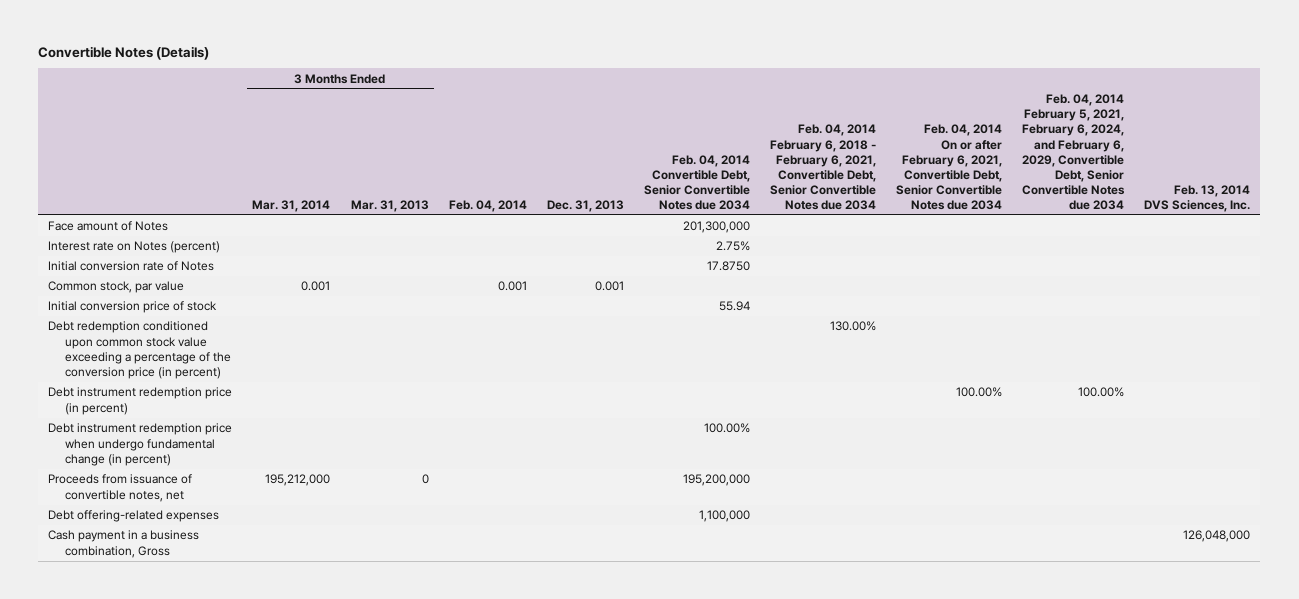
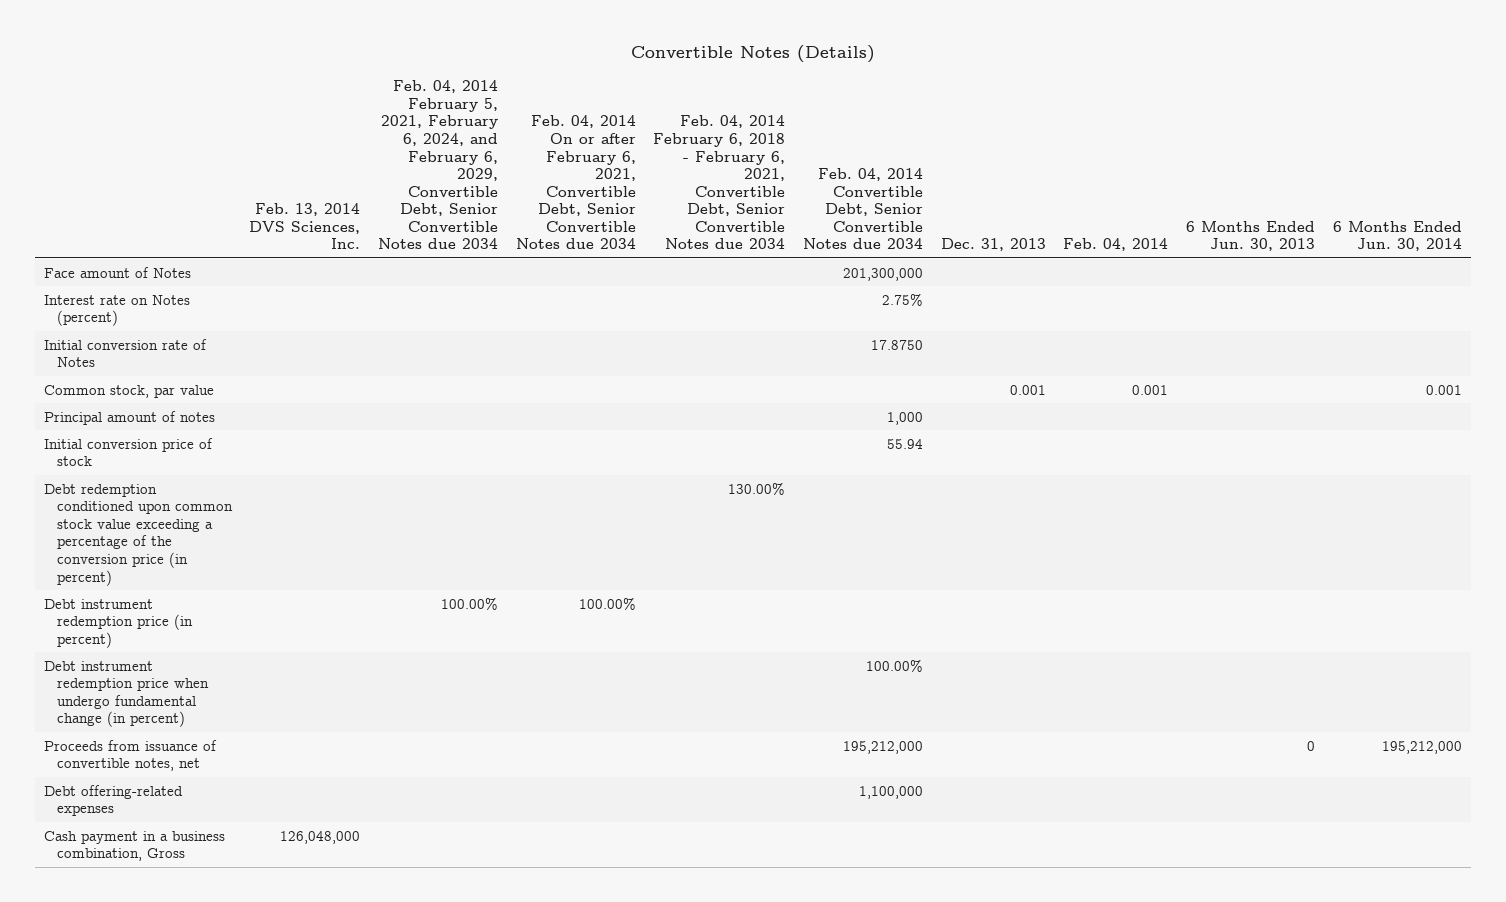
- | 3 Months Ended Mar. 31, 2014 | 3 Months Ended Mar. 31, 2013 | Feb. 04, 2014 | Dec. 31, 2013 | Feb. 04, 2014 Convertible Debt, Senior Convertible Notes due 2034 | Feb. 04, 2014 February 6, 2018 - February 6, 2021, Convertible Debt, Senior Convertible Notes due 2034 | Feb. 04, 2014 On or after February 6, 2021, Convertible Debt, Senior Convertible Notes due 2034 | Feb. 04, 2014 February 5, 2021, February 6, 2024, and February 6, 2029, Convertible Debt, Senior Convertible Notes due 2034 | Feb. 13, 2014 DVS Sciences, Inc.
+ | Feb. 13, 2014 DVS Sciences, Inc. | Feb. 04, 2014 February 5, 2021, February 6, 2024, and February 6, 2029, Convertible Debt, Senior Convertible Notes due 2034 | Feb. 04, 2014 On or after February 6, 2021, Convertible Debt, Senior Convertible Notes due 2034 | Feb. 04, 2014 February 6, 2018 - February 6, 2021, Convertible Debt, Senior Convertible Notes due 2034 | Feb. 04, 2014 Convertible Debt, Senior Convertible Notes due 2034 | Dec. 31, 2013 | Feb. 04, 2014 | 6 Months Ended Jun. 30, 2013 | 6 Months Ended Jun. 30, 2014
+ Principal amount of notes | | | | | 1,000 | | | |
- Proceeds from issuance of convertible notes, net | 195,212,000 | 0 | | | 195,200,000 | | | |
+ Proceeds from issuance of convertible notes, net | | | | | 195,212,000 | | | 0 | 195,212,000

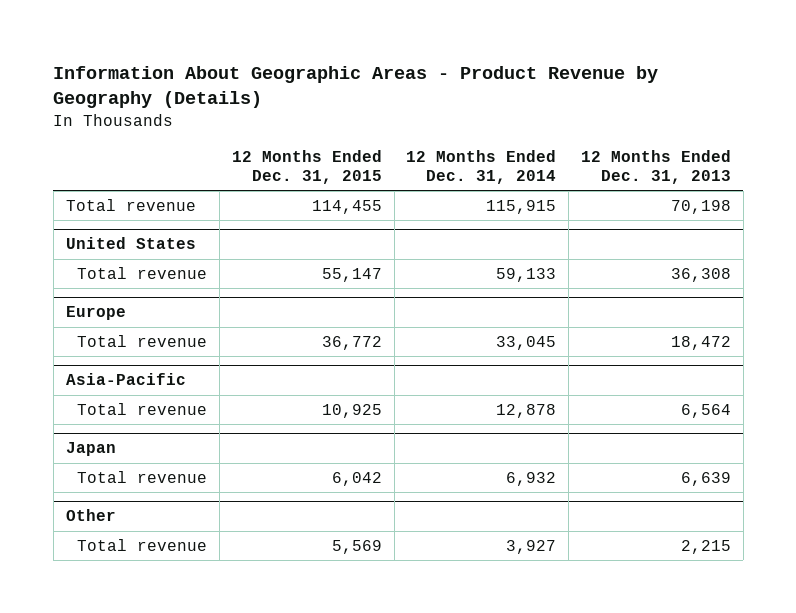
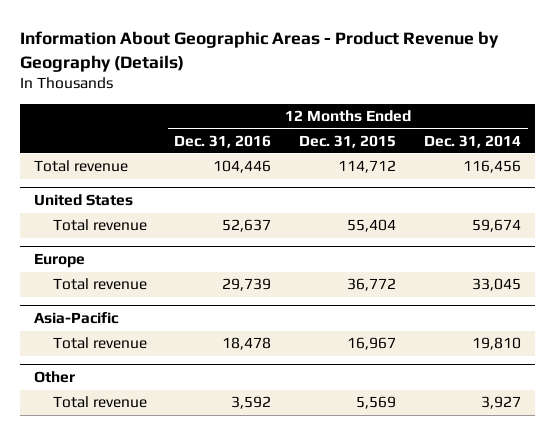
- | 12 Months Ended Dec. 31, 2015 | 12 Months Ended Dec. 31, 2014 | 12 Months Ended Dec. 31, 2013
+ | 12 Months Ended Dec. 31, 2016 | 12 Months Ended Dec. 31, 2015 | 12 Months Ended Dec. 31, 2014
- Total revenue | 114,455 | 115,915 | 70,198
+ Total revenue | 104,446 | 114,712 | 116,456
@ United States
- Total revenue | 55,147 | 59,133 | 36,308
+ Total revenue | 52,637 | 55,404 | 59,674
@ Asia-Pacific
- Total revenue | 10,925 | 12,878 | 6,564
- Japan
- Total revenue | 6,042 | 6,932 | 6,639
@ Asia-Pacific
+ Total revenue | 18,478 | 16,967 | 19,810

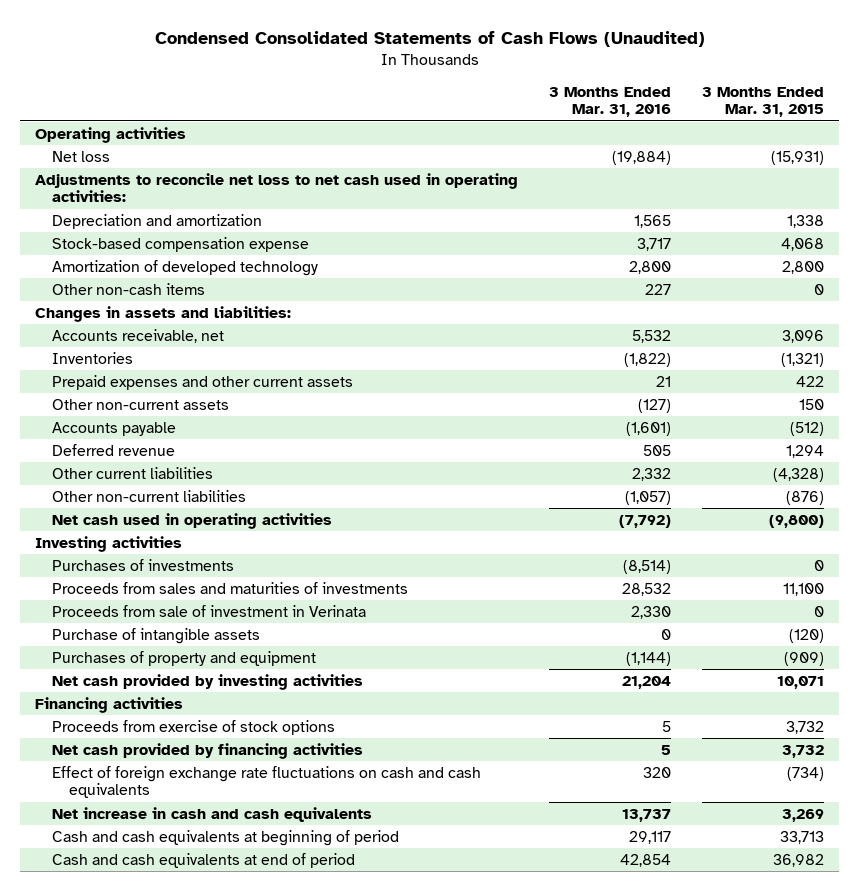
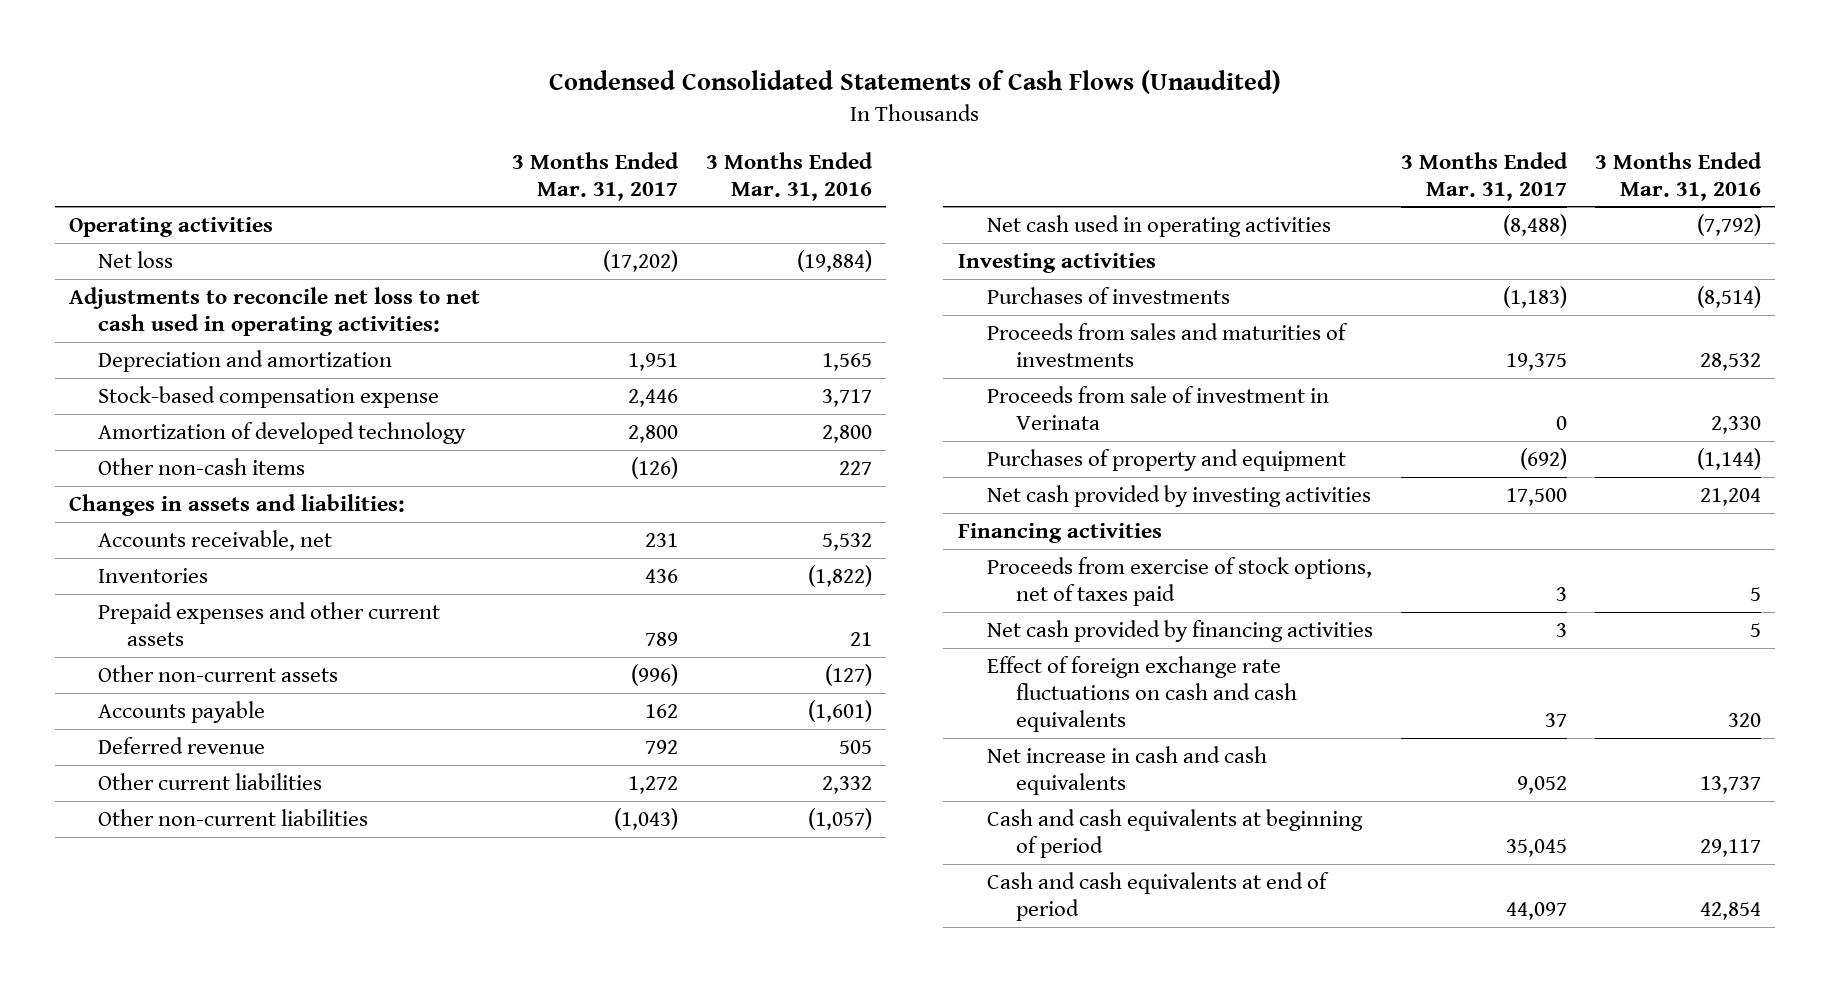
- | 3 Months Ended Mar. 31, 2016 | 3 Months Ended Mar. 31, 2015
+ | 3 Months Ended Mar. 31, 2017 | 3 Months Ended Mar. 31, 2016
- Purchase of intangible assets | 0 | (120)
- Proceeds from exercise of stock options | 5 | 3,732
+ Proceeds from exercise of stock options, net of taxes paid | 3 | 5

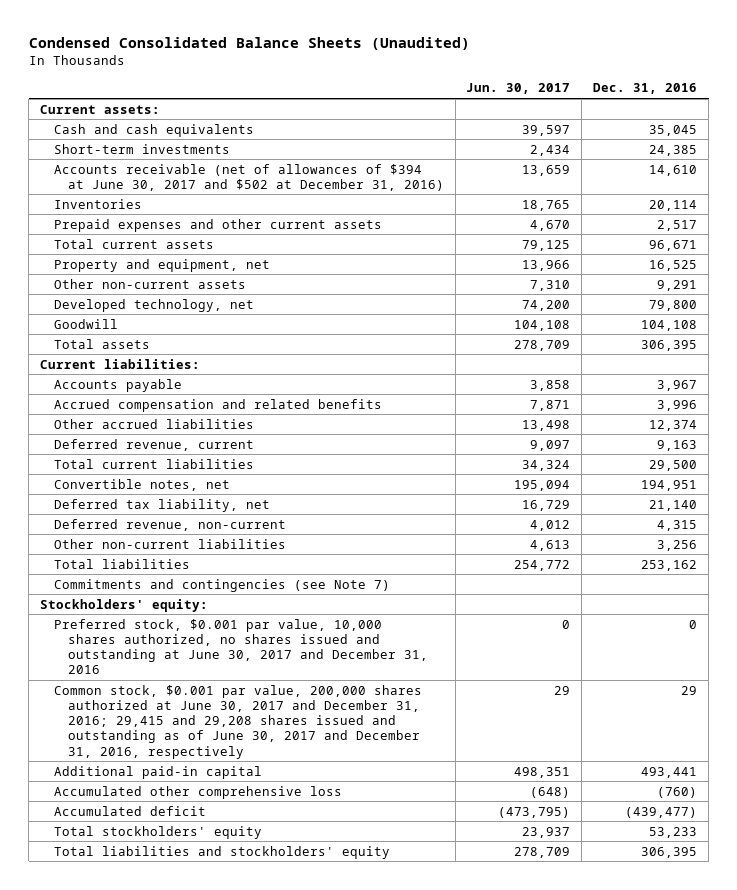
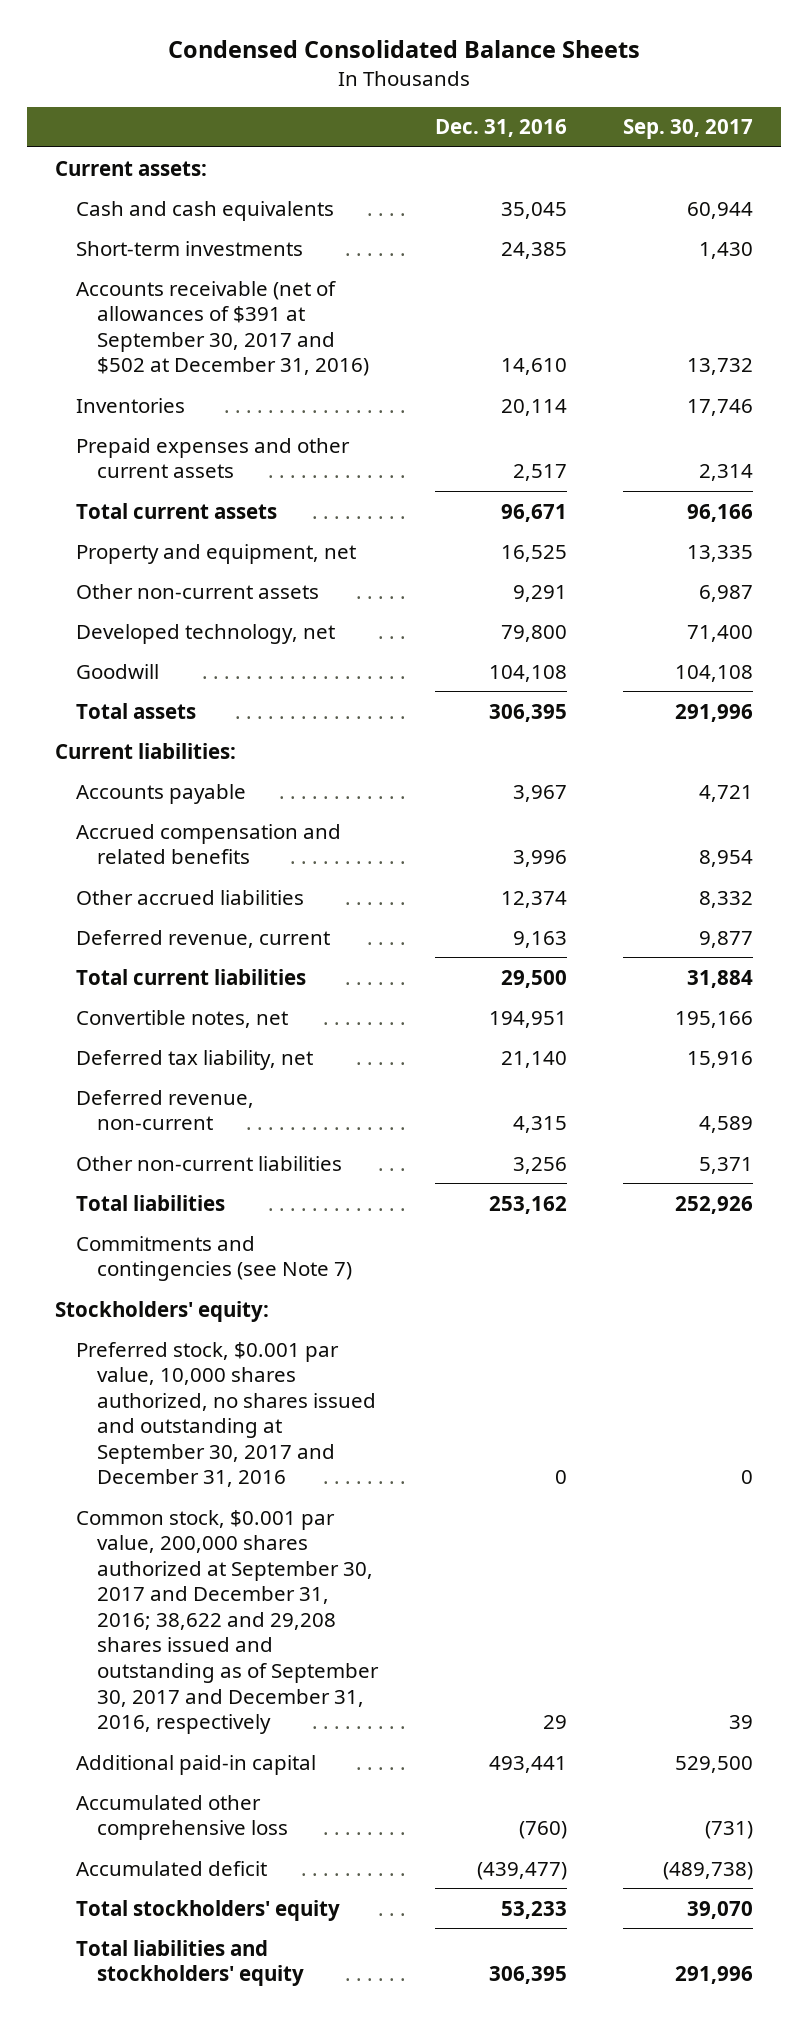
- Condensed Consolidated Balance Sheets (Unaudited)
+ Condensed Consolidated Balance Sheets
- | Jun. 30, 2017 | Dec. 31, 2016
+ | Dec. 31, 2016 | Sep. 30, 2017
- Accounts receivable (net of allowances of $394 at June 30, 2017 and $502 at December 31, 2016) | 13,659 | 14,610
+ Accounts receivable (net of allowances of $391 at September 30, 2017 and $502 at December 31, 2016) | 14,610 | 13,732
- Preferred stock, $0.001 par value, 10,000 shares authorized, no shares issued and outstanding at June 30, 2017 and December 31, 2016 | 0 | 0
- Common stock, $0.001 par value, 200,000 shares authorized at June 30, 2017 and December 31, 2016; 29,415 and 29,208 shares issued and outstanding as of June 30, 2017 and December 31, 2016, respectively | 29 | 29
+ Preferred stock, $0.001 par value, 10,000 shares authorized, no shares issued and outstanding at September 30, 2017 and December 31, 2016 | 0 | 0
+ Common stock, $0.001 par value, 200,000 shares authorized at September 30, 2017 and December 31, 2016; 38,622 and 29,208 shares issued and outstanding as of September 30, 2017 and December 31, 2016, respectively | 29 | 39

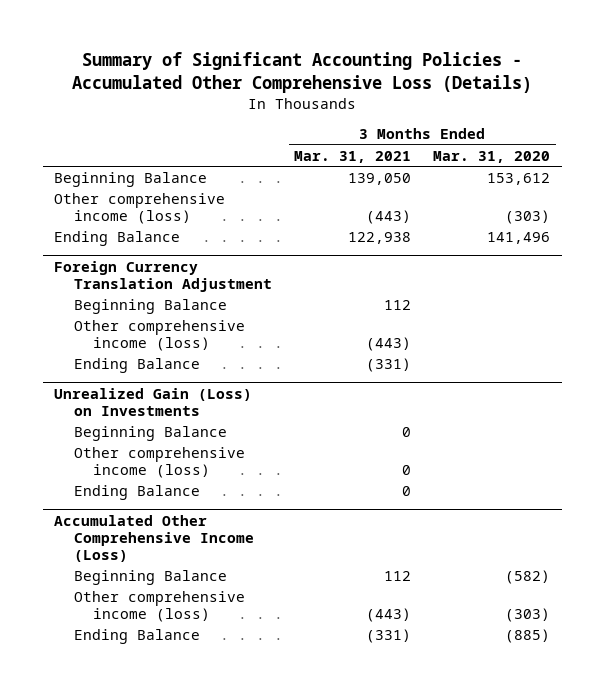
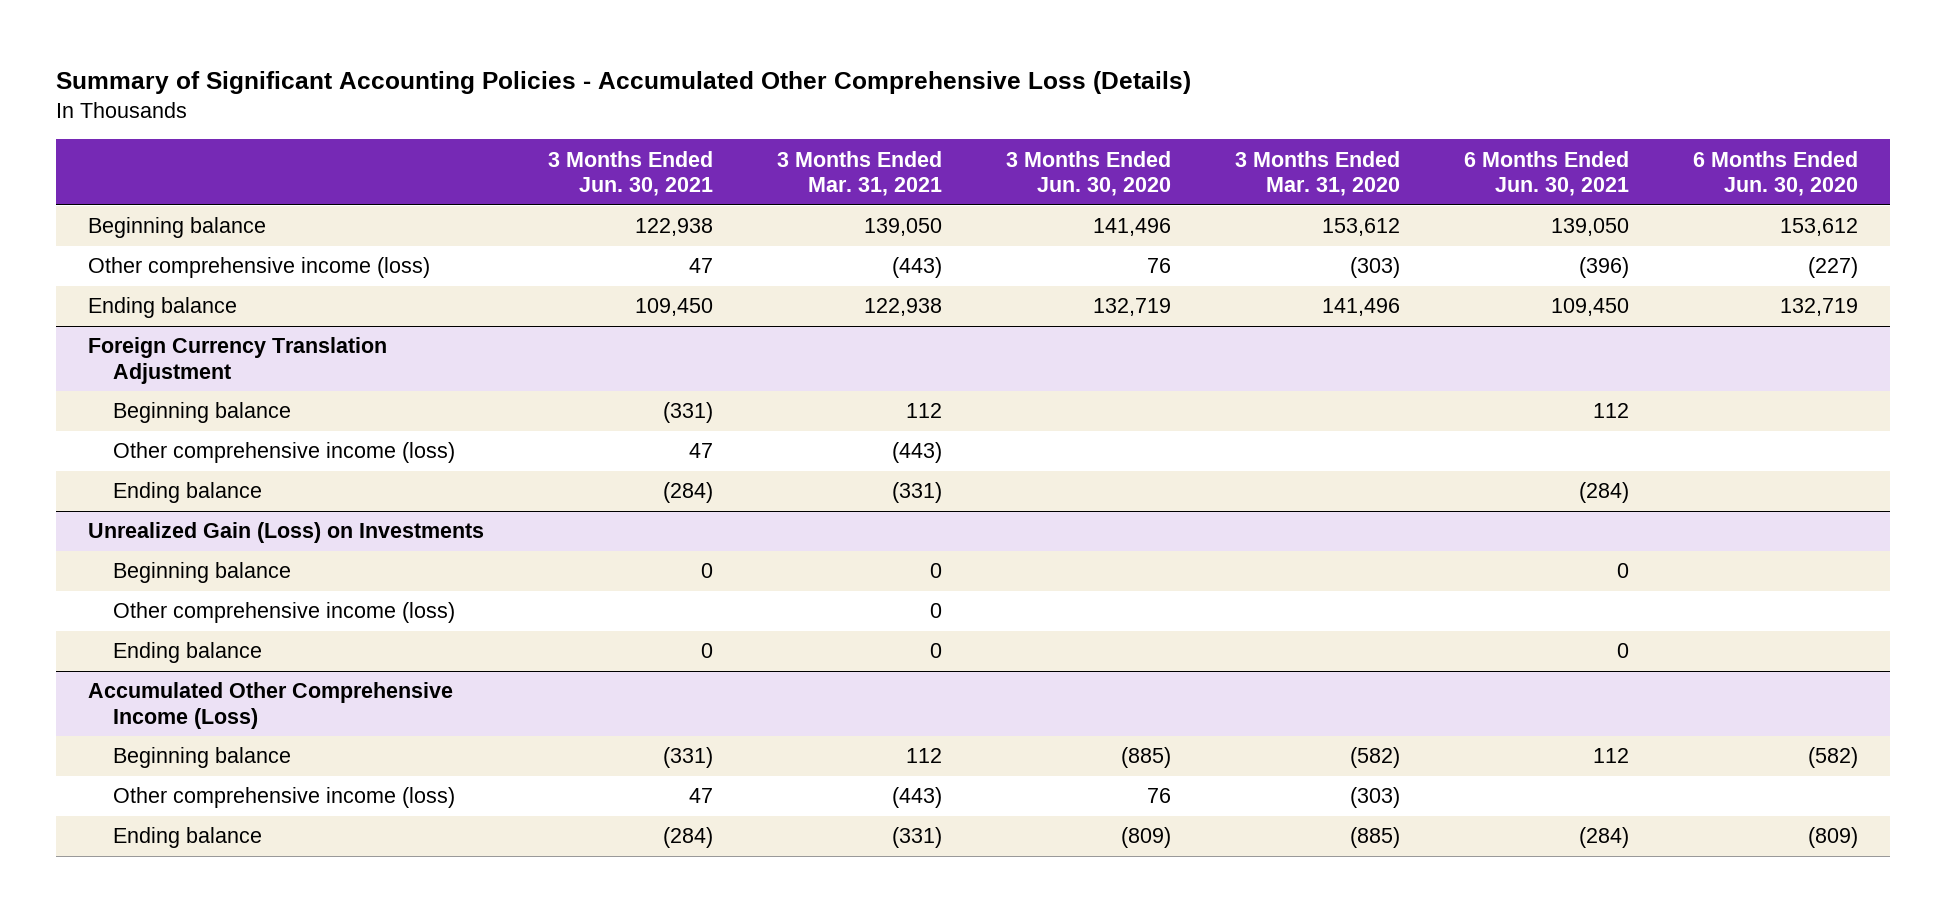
- | 3 Months Ended Mar. 31, 2021 | 3 Months Ended Mar. 31, 2020
+ | 3 Months Ended Jun. 30, 2021 | 3 Months Ended Mar. 31, 2021 | 3 Months Ended Jun. 30, 2020 | 3 Months Ended Mar. 31, 2020 | 6 Months Ended Jun. 30, 2021 | 6 Months Ended Jun. 30, 2020
- Beginning Balance | 139,050 | 153,612
+ Beginning balance | 122,938 | 139,050 | 141,496 | 153,612 | 139,050 | 153,612
- Ending Balance | 122,938 | 141,496
+ Ending balance | 109,450 | 122,938 | 132,719 | 141,496 | 109,450 | 132,719
@ Foreign Currency Translation Adjustment
- Beginning Balance | 112 |
+ Beginning balance | (331) | 112 | | | 112 |
- Ending Balance | (331) |
+ Ending balance | (284) | (331) | | | (284) |
@ Unrealized Gain (Loss) on Investments
- Beginning Balance | 0 |
+ Beginning balance | 0 | 0 | | | 0 |
- Ending Balance | 0 |
+ Ending balance | 0 | 0 | | | 0 |
@ Accumulated Other Comprehensive Income (Loss)
- Beginning Balance | 112 | (582)
+ Beginning balance | (331) | 112 | (885) | (582) | 112 | (582)
- Ending Balance | (331) | (885)
+ Ending balance | (284) | (331) | (809) | (885) | (284) | (809)

